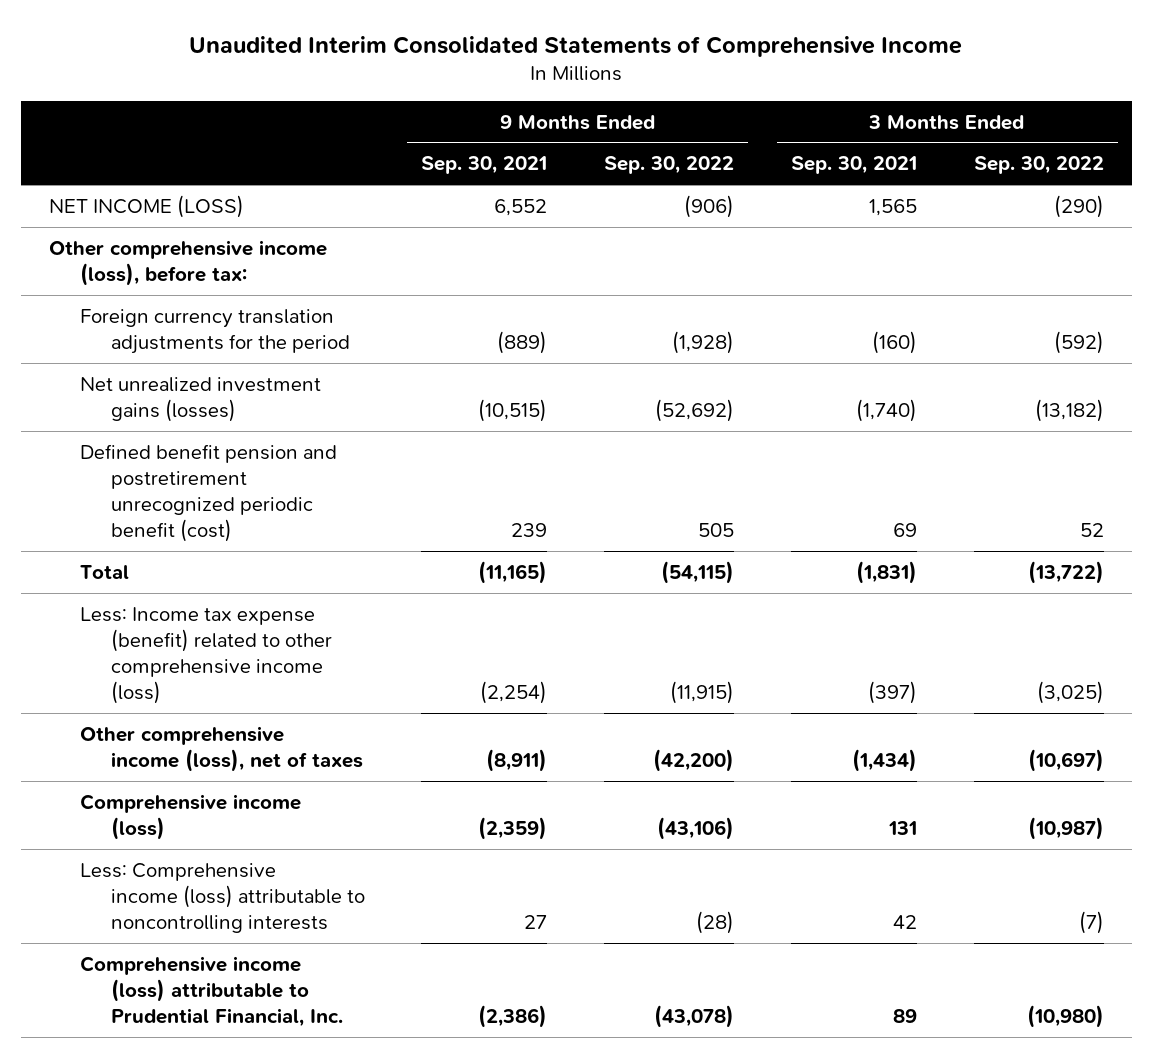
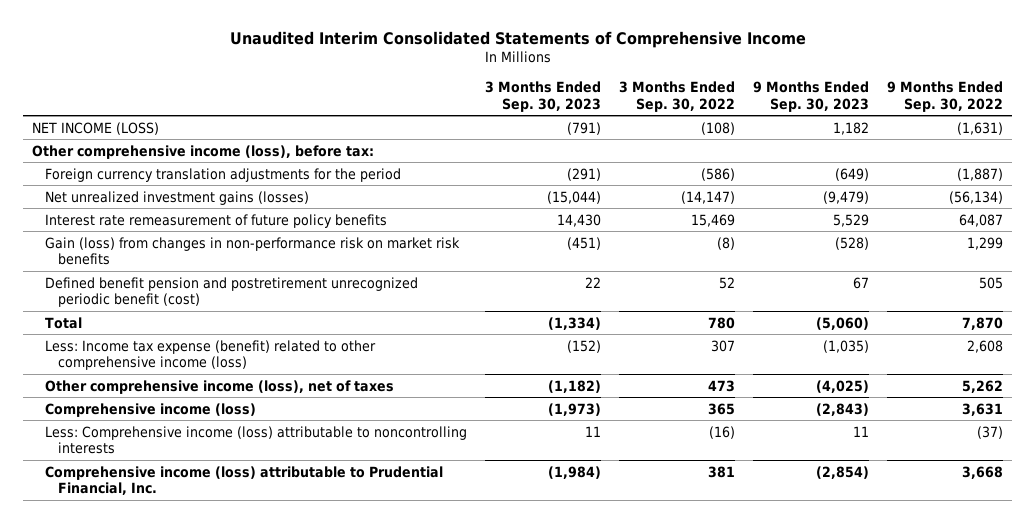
- | 9 Months Ended Sep. 30, 2021 | 9 Months Ended Sep. 30, 2022 | 3 Months Ended Sep. 30, 2021 | 3 Months Ended Sep. 30, 2022
+ | 3 Months Ended Sep. 30, 2023 | 3 Months Ended Sep. 30, 2022 | 9 Months Ended Sep. 30, 2023 | 9 Months Ended Sep. 30, 2022
- NET INCOME (LOSS) | 6,552 | (906) | 1,565 | (290)
+ NET INCOME (LOSS) | (791) | (108) | 1,182 | (1,631)
- Foreign currency translation adjustments for the period | (889) | (1,928) | (160) | (592)
- Net unrealized investment gains (losses) | (10,515) | (52,692) | (1,740) | (13,182)
+ Foreign currency translation adjustments for the period | (291) | (586) | (649) | (1,887)
+ Net unrealized investment gains (losses) | (15,044) | (14,147) | (9,479) | (56,134)
+ Interest rate remeasurement of future policy benefits | 14,430 | 15,469 | 5,529 | 64,087
+ Gain (loss) from changes in non-performance risk on market risk benefits | (451) | (8) | (528) | 1,299
- Total | (11,165) | (54,115) | (1,831) | (13,722)
- Less: Income tax expense (benefit) related to other comprehensive income (loss) | (2,254) | (11,915) | (397) | (3,025)
- Other comprehensive income (loss), net of taxes | (8,911) | (42,200) | (1,434) | (10,697)
- Comprehensive income (loss) | (2,359) | (43,106) | 131 | (10,987)
- Less: Comprehensive income (loss) attributable to noncontrolling interests | 27 | (28) | 42 | (7)
- Comprehensive income (loss) attributable to Prudential Financial, Inc. | (2,386) | (43,078) | 89 | (10,980)
+ Total | (1,334) | 780 | (5,060) | 7,870
+ Less: Income tax expense (benefit) related to other comprehensive income (loss) | (152) | 307 | (1,035) | 2,608
+ Other comprehensive income (loss), net of taxes | (1,182) | 473 | (4,025) | 5,262
+ Comprehensive income (loss) | (1,973) | 365 | (2,843) | 3,631
+ Less: Comprehensive income (loss) attributable to noncontrolling interests | 11 | (16) | 11 | (37)
+ Comprehensive income (loss) attributable to Prudential Financial, Inc. | (1,984) | 381 | (2,854) | 3,668

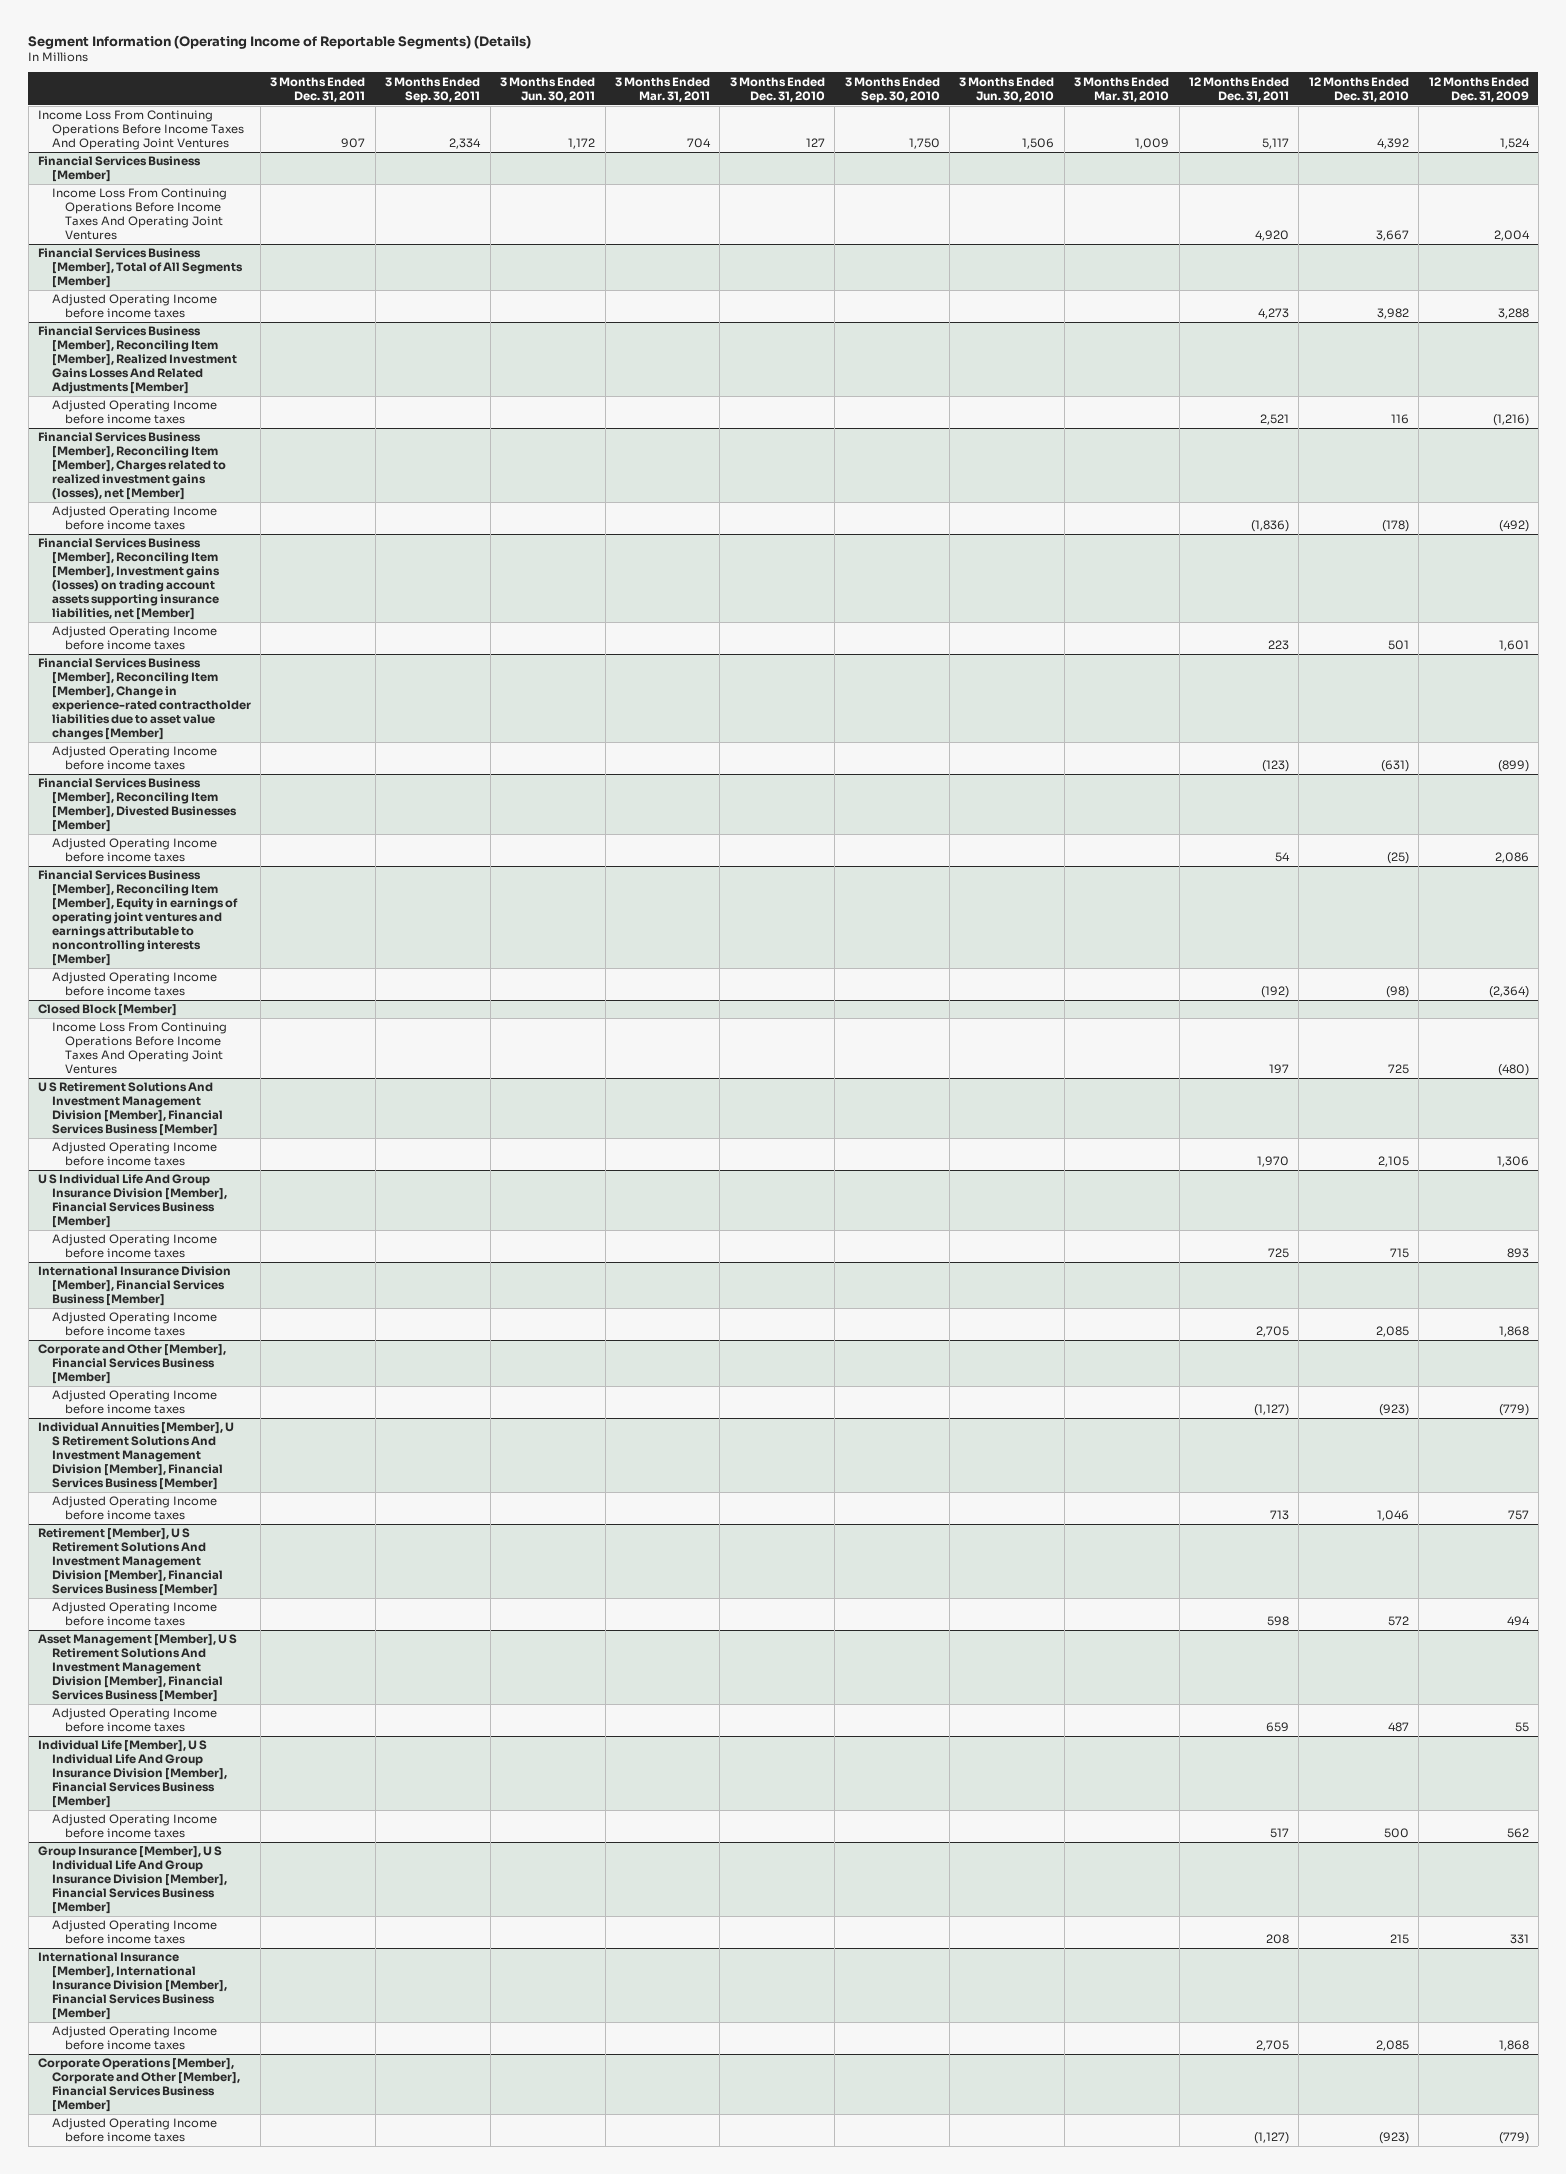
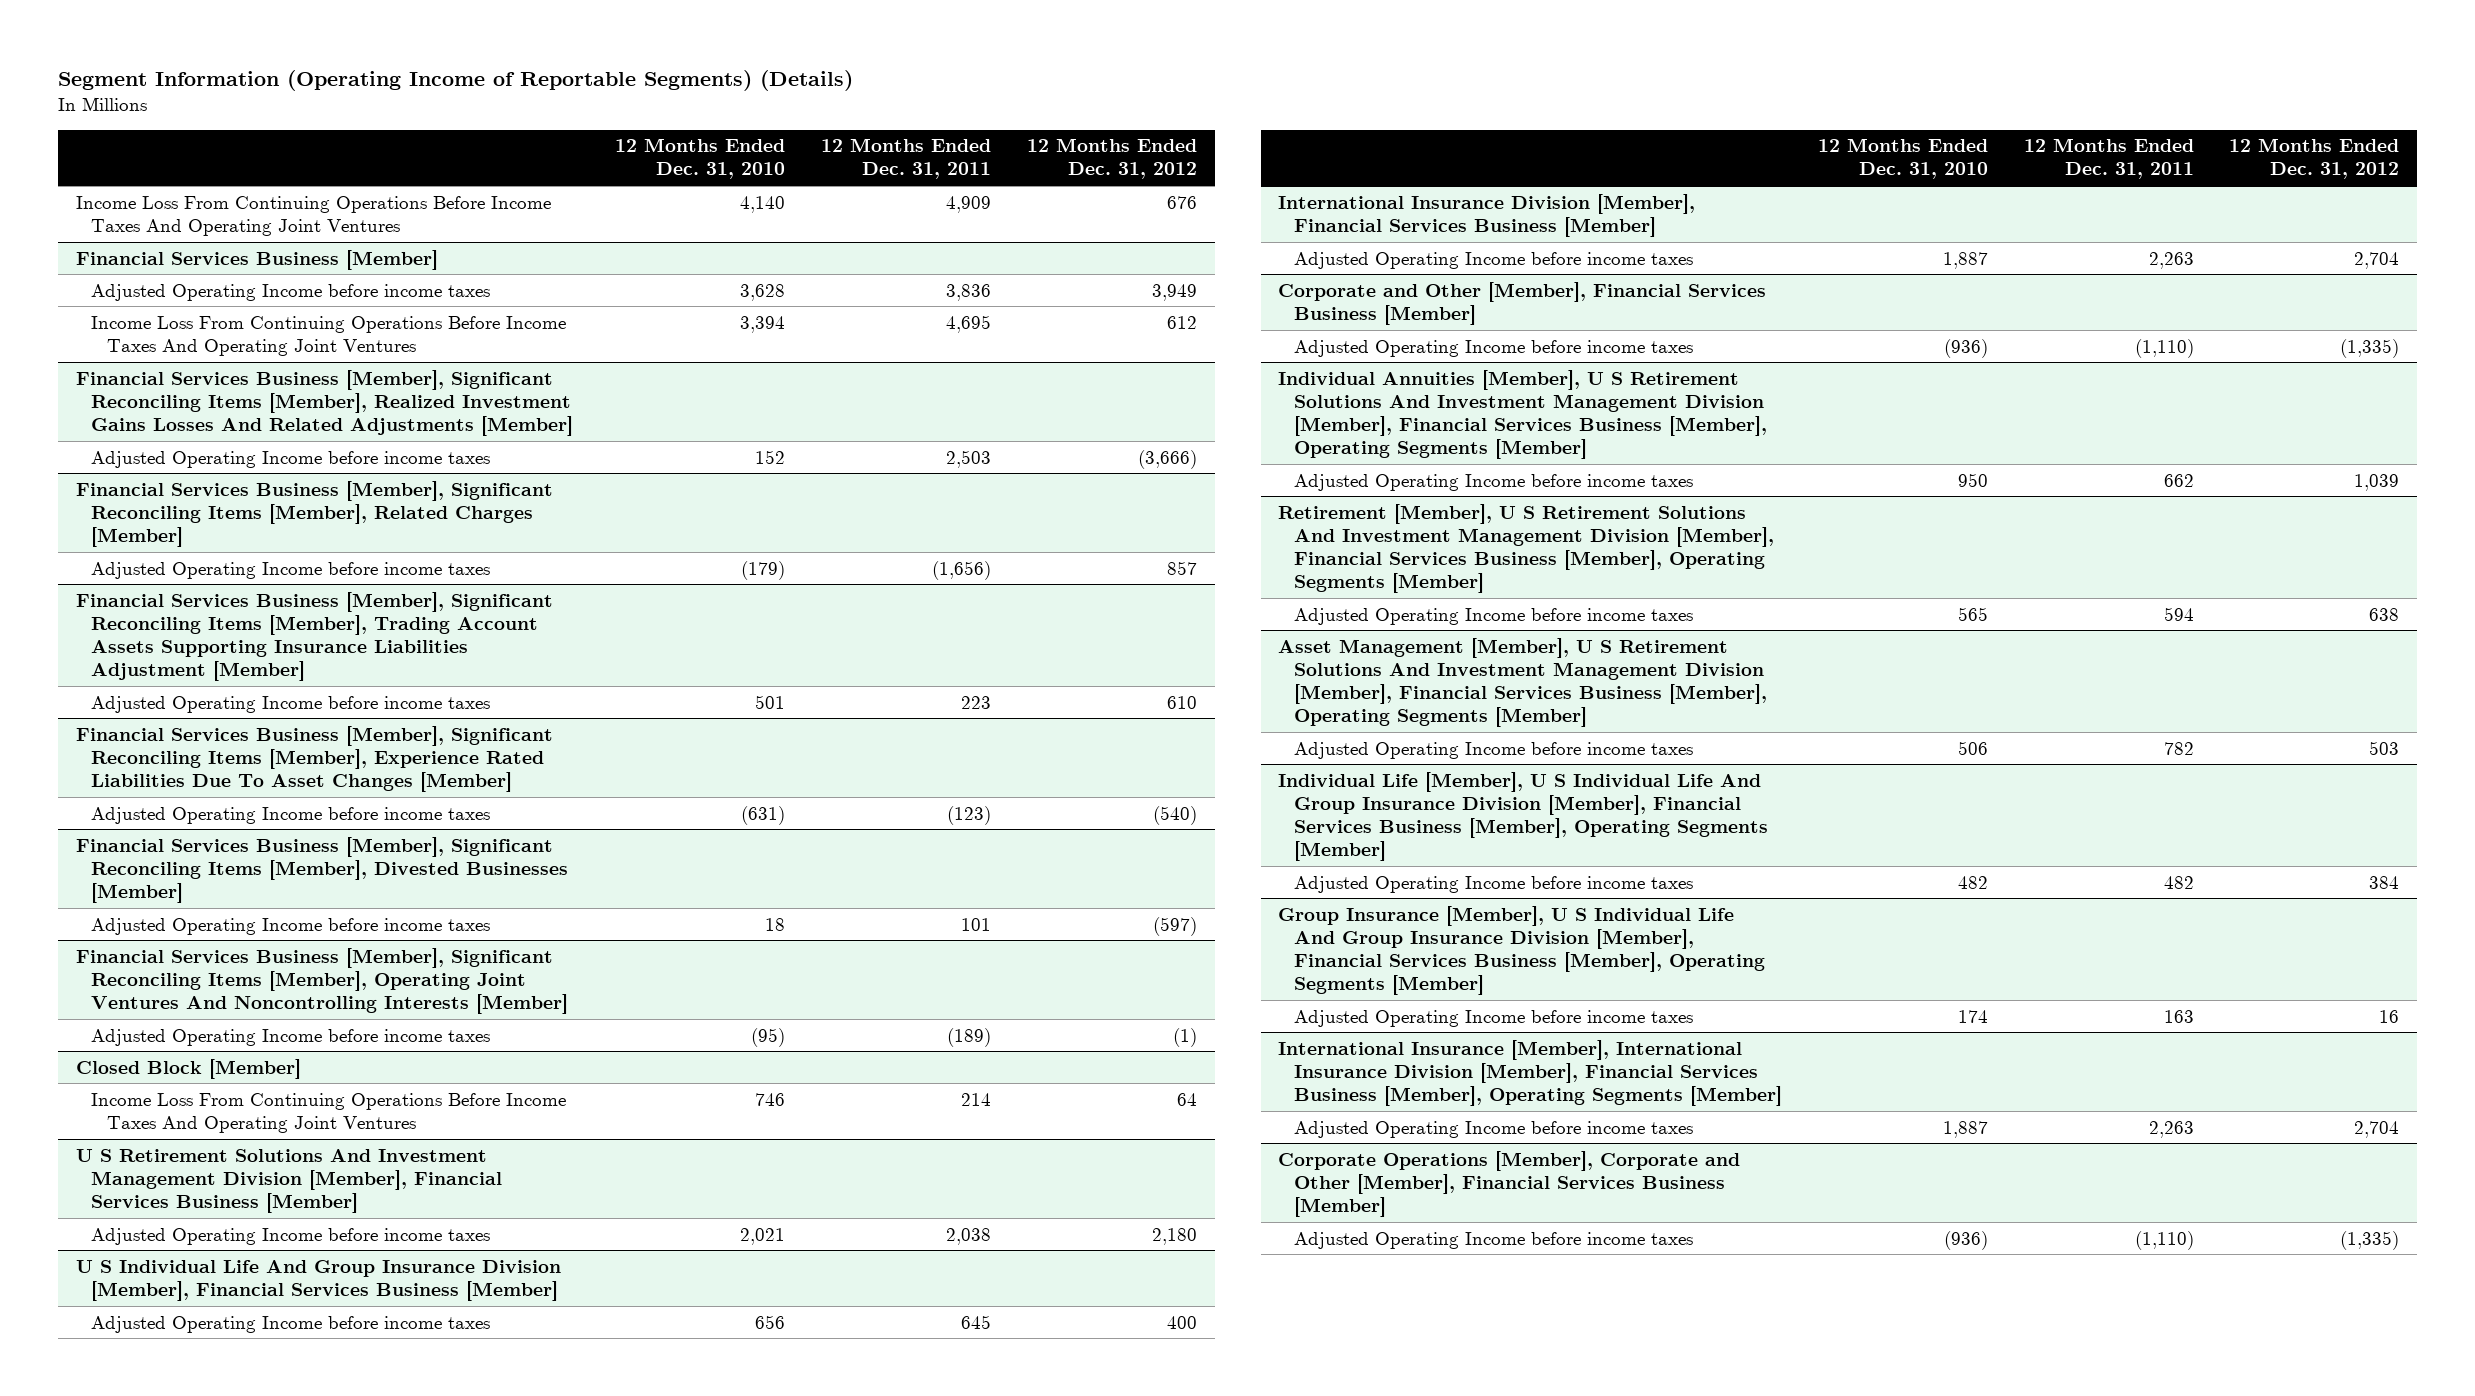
- | 3 Months Ended Dec. 31, 2011 | 3 Months Ended Sep. 30, 2011 | 3 Months Ended Jun. 30, 2011 | 3 Months Ended Mar. 31, 2011 | 3 Months Ended Dec. 31, 2010 | 3 Months Ended Sep. 30, 2010 | 3 Months Ended Jun. 30, 2010 | 3 Months Ended Mar. 31, 2010 | 12 Months Ended Dec. 31, 2011 | 12 Months Ended Dec. 31, 2010 | 12 Months Ended Dec. 31, 2009
+ | 12 Months Ended Dec. 31, 2010 | 12 Months Ended Dec. 31, 2011 | 12 Months Ended Dec. 31, 2012
- Income Loss From Continuing Operations Before Income Taxes And Operating Joint Ventures | 907 | 2,334 | 1,172 | 704 | 127 | 1,750 | 1,506 | 1,009 | 5,117 | 4,392 | 1,524
+ Income Loss From Continuing Operations Before Income Taxes And Operating Joint Ventures | 4,140 | 4,909 | 676
@ Financial Services Business [Member]
- Income Loss From Continuing Operations Before Income Taxes And Operating Joint Ventures | | | | | | | | | 4,920 | 3,667 | 2,004
- Financial Services Business [Member], Total of All Segments [Member]
- Adjusted Operating Income before income taxes | | | | | | | | | 4,273 | 3,982 | 3,288
- Financial Services Business [Member], Reconciling Item [Member], Realized Investment Gains Losses And Related Adjustments [Member]
- Adjusted Operating Income before income taxes | | | | | | | | | 2,521 | 116 | (1,216)
- Financial Services Business [Member], Reconciling Item [Member], Charges related to realized investment gains (losses), net [Member]
- Adjusted Operating Income before income taxes | | | | | | | | | (1,836) | (178) | (492)
- Financial Services Business [Member], Reconciling Item [Member], Investment gains (losses) on trading account assets supporting insurance liabilities, net [Member]
@ Financial Services Business [Member]
+ Adjusted Operating Income before income taxes | 3,628 | 3,836 | 3,949
+ Income Loss From Continuing Operations Before Income Taxes And Operating Joint Ventures | 3,394 | 4,695 | 612
+ Financial Services Business [Member], Significant Reconciling Items [Member], Realized Investment Gains Losses And Related Adjustments [Member]
+ Adjusted Operating Income before income taxes | 152 | 2,503 | (3,666)
+ Financial Services Business [Member], Significant Reconciling Items [Member], Related Charges [Member]
+ Adjusted Operating Income before income taxes | (179) | (1,656) | 857
+ Financial Services Business [Member], Significant Reconciling Items [Member], Trading Account Assets Supporting Insurance Liabilities Adjustment [Member]
- Financial Services Business [Member], Reconciling Item [Member], Change in experience-rated contractholder liabilities due to asset value changes [Member]
+ Financial Services Business [Member], Significant Reconciling Items [Member], Experience Rated Liabilities Due To Asset Changes [Member]
- Financial Services Business [Member], Reconciling Item [Member], Divested Businesses [Member]
- Adjusted Operating Income before income taxes | | | | | | | | | 54 | (25) | 2,086
- Financial Services Business [Member], Reconciling Item [Member], Equity in earnings of operating joint ventures and earnings attributable to noncontrolling interests [Member]
- Adjusted Operating Income before income taxes | | | | | | | | | (192) | (98) | (2,364)
+ Financial Services Business [Member], Significant Reconciling Items [Member], Divested Businesses [Member]
+ Adjusted Operating Income before income taxes | 18 | 101 | (597)
+ Financial Services Business [Member], Significant Reconciling Items [Member], Operating Joint Ventures And Noncontrolling Interests [Member]
+ Adjusted Operating Income before income taxes | (95) | (189) | (1)
@ Closed Block [Member]
- Income Loss From Continuing Operations Before Income Taxes And Operating Joint Ventures | | | | | | | | | 197 | 725 | (480)
+ Income Loss From Continuing Operations Before Income Taxes And Operating Joint Ventures | 746 | 214 | 64
@ U S Retirement Solutions And Investment Management Division [Member], Financial Services Business [Member]
- Adjusted Operating Income before income taxes | | | | | | | | | 1,970 | 2,105 | 1,306
+ Adjusted Operating Income before income taxes | 2,021 | 2,038 | 2,180
@ U S Individual Life And Group Insurance Division [Member], Financial Services Business [Member]
- Adjusted Operating Income before income taxes | | | | | | | | | 725 | 715 | 893
+ Adjusted Operating Income before income taxes | 656 | 645 | 400
@ International Insurance Division [Member], Financial Services Business [Member]
- Adjusted Operating Income before income taxes | | | | | | | | | 2,705 | 2,085 | 1,868
+ Adjusted Operating Income before income taxes | 1,887 | 2,263 | 2,704
@ Corporate and Other [Member], Financial Services Business [Member]
- Adjusted Operating Income before income taxes | | | | | | | | | (1,127) | (923) | (779)
- Individual Annuities [Member], U S Retirement Solutions And Investment Management Division [Member], Financial Services Business [Member]
- Adjusted Operating Income before income taxes | | | | | | | | | 713 | 1,046 | 757
- Retirement [Member], U S Retirement Solutions And Investment Management Division [Member], Financial Services Business [Member]
- Adjusted Operating Income before income taxes | | | | | | | | | 598 | 572 | 494
- Asset Management [Member], U S Retirement Solutions And Investment Management Division [Member], Financial Services Business [Member]
- Adjusted Operating Income before income taxes | | | | | | | | | 659 | 487 | 55
- Individual Life [Member], U S Individual Life And Group Insurance Division [Member], Financial Services Business [Member]
- Adjusted Operating Income before income taxes | | | | | | | | | 517 | 500 | 562
- Group Insurance [Member], U S Individual Life And Group Insurance Division [Member], Financial Services Business [Member]
- Adjusted Operating Income before income taxes | | | | | | | | | 208 | 215 | 331
- International Insurance [Member], International Insurance Division [Member], Financial Services Business [Member]
- Adjusted Operating Income before income taxes | | | | | | | | | 2,705 | 2,085 | 1,868
@ Corporate and Other [Member], Financial Services Business [Member]
+ Adjusted Operating Income before income taxes | (936) | (1,110) | (1,335)
+ Individual Annuities [Member], U S Retirement Solutions And Investment Management Division [Member], Financial Services Business [Member], Operating Segments [Member]
+ Adjusted Operating Income before income taxes | 950 | 662 | 1,039
+ Retirement [Member], U S Retirement Solutions And Investment Management Division [Member], Financial Services Business [Member], Operating Segments [Member]
+ Adjusted Operating Income before income taxes | 565 | 594 | 638
+ Asset Management [Member], U S Retirement Solutions And Investment Management Division [Member], Financial Services Business [Member], Operating Segments [Member]
+ Adjusted Operating Income before income taxes | 506 | 782 | 503
+ Individual Life [Member], U S Individual Life And Group Insurance Division [Member], Financial Services Business [Member], Operating Segments [Member]
+ Adjusted Operating Income before income taxes | 482 | 482 | 384
+ Group Insurance [Member], U S Individual Life And Group Insurance Division [Member], Financial Services Business [Member], Operating Segments [Member]
+ Adjusted Operating Income before income taxes | 174 | 163 | 16
+ International Insurance [Member], International Insurance Division [Member], Financial Services Business [Member], Operating Segments [Member]
+ Adjusted Operating Income before income taxes | 1,887 | 2,263 | 2,704
@ Corporate Operations [Member], Corporate and Other [Member], Financial Services Business [Member]
- Adjusted Operating Income before income taxes | | | | | | | | | (1,127) | (923) | (779)
+ Adjusted Operating Income before income taxes | (936) | (1,110) | (1,335)

